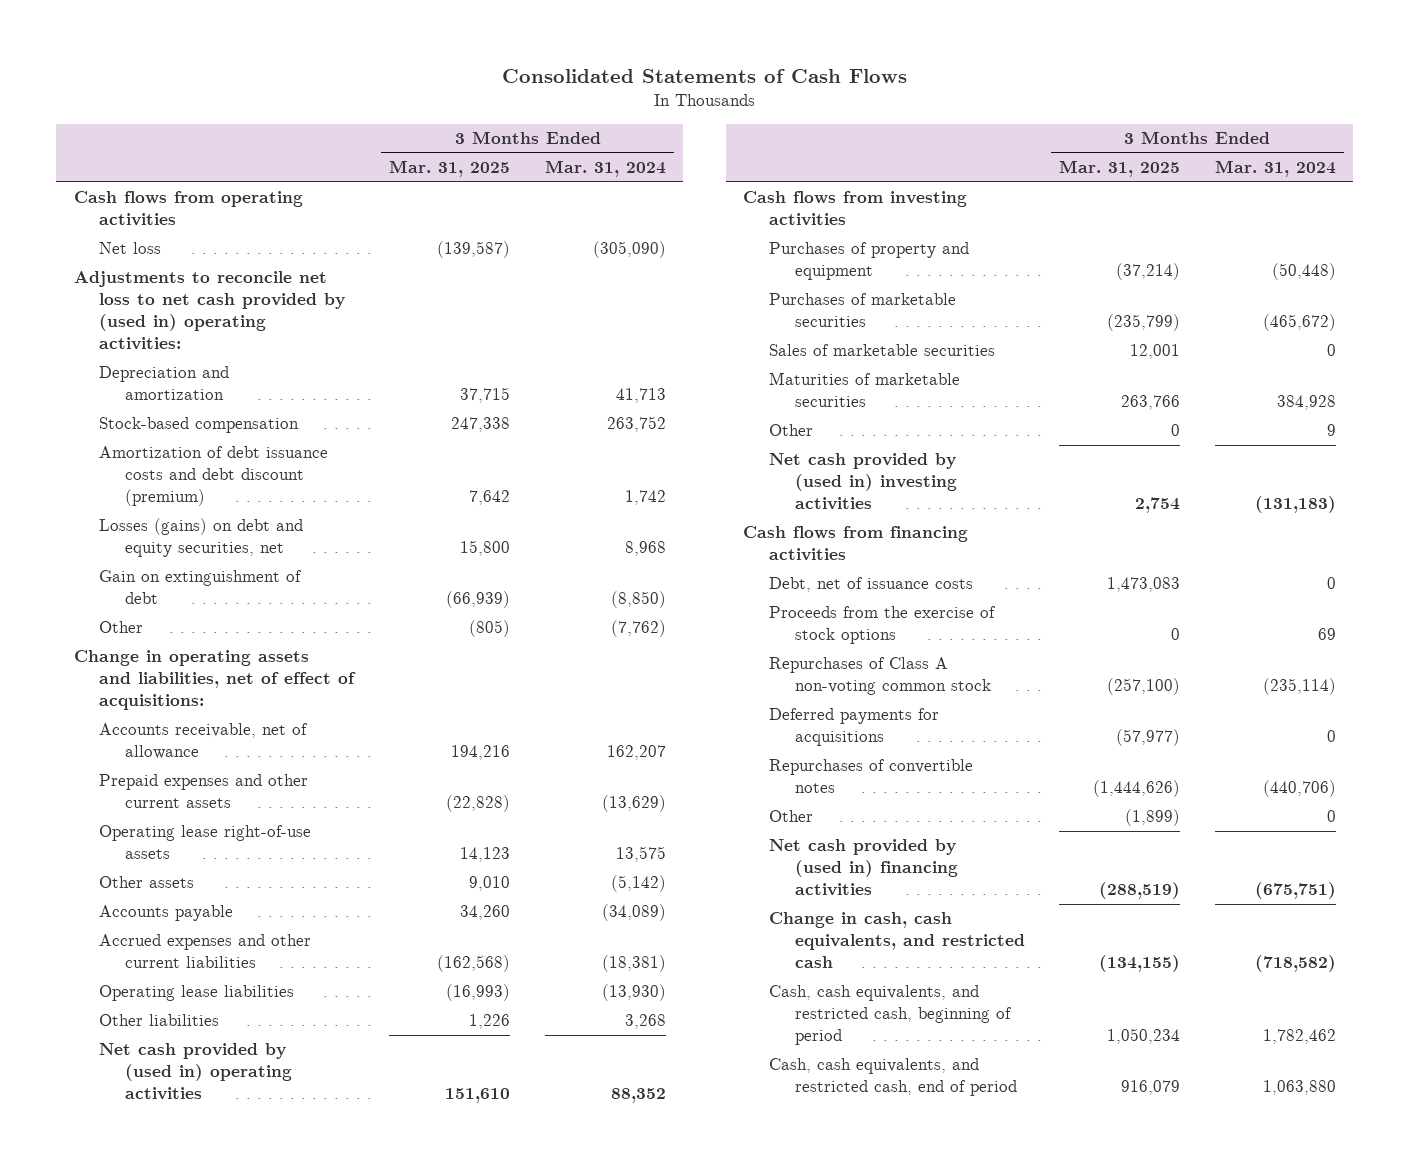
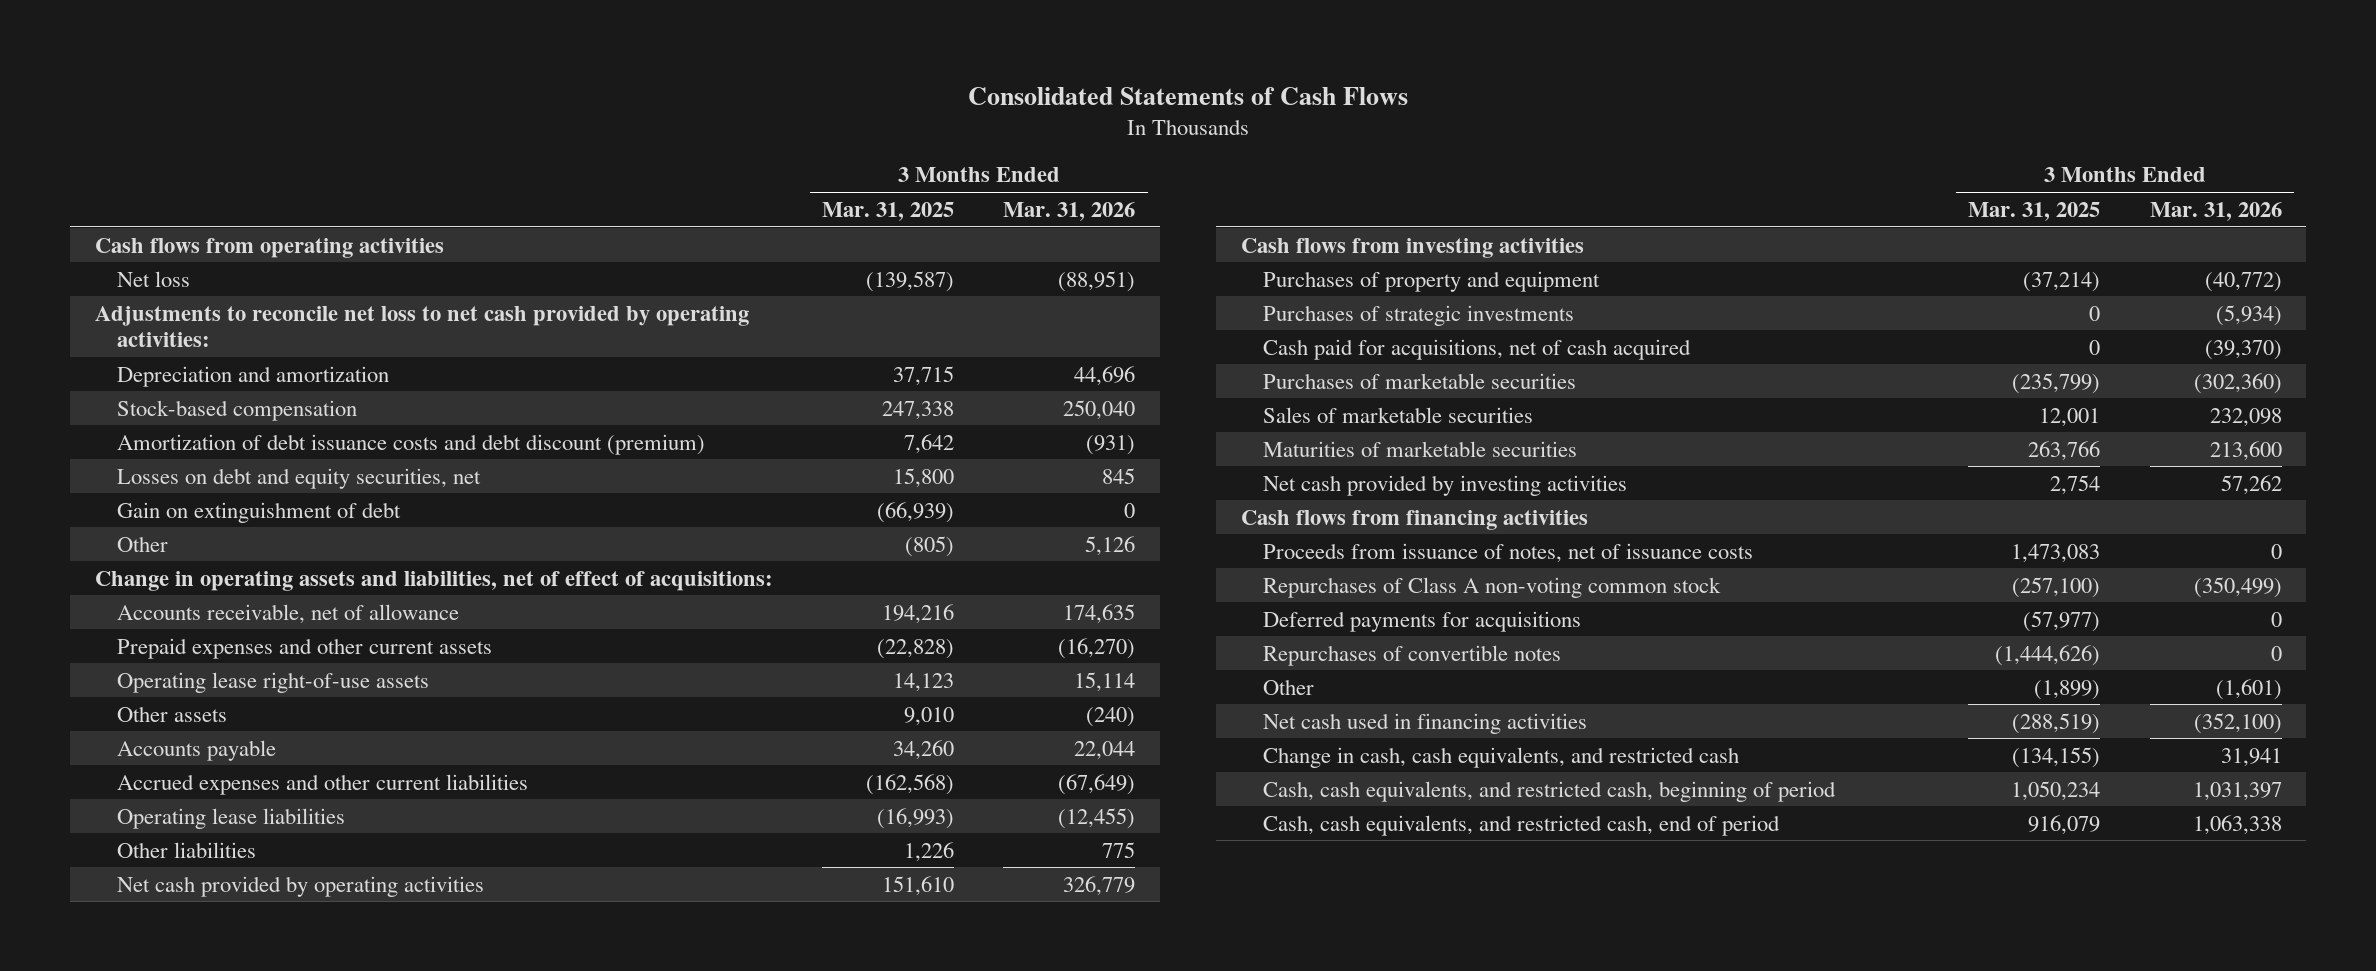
- | 3 Months Ended Mar. 31, 2025 | 3 Months Ended Mar. 31, 2024
+ | 3 Months Ended Mar. 31, 2025 | 3 Months Ended Mar. 31, 2026
- Adjustments to reconcile net loss to net cash provided by (used in) operating activities:
+ Adjustments to reconcile net loss to net cash provided by operating activities:
- Losses (gains) on debt and equity securities, net | 15,800 | 8,968
+ Losses on debt and equity securities, net | 15,800 | 845
- Net cash provided by (used in) operating activities | 151,610 | 88,352
+ Net cash provided by operating activities | 151,610 | 326,779
+ Purchases of strategic investments | 0 | (5,934)
+ Cash paid for acquisitions, net of cash acquired | 0 | (39,370)
- Other | 0 | 9
- Net cash provided by (used in) investing activities | 2,754 | (131,183)
+ Net cash provided by investing activities | 2,754 | 57,262
- Debt, net of issuance costs | 1,473,083 | 0
- Proceeds from the exercise of stock options | 0 | 69
+ Proceeds from issuance of notes, net of issuance costs | 1,473,083 | 0
- Net cash provided by (used in) financing activities | (288,519) | (675,751)
+ Net cash used in financing activities | (288,519) | (352,100)

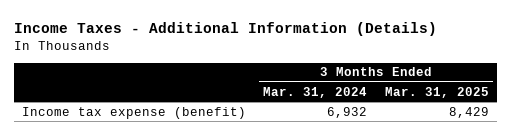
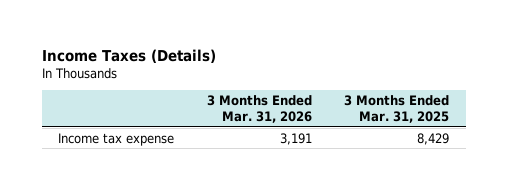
- Income Taxes - Additional Information (Details)
+ Income Taxes (Details)
- | 3 Months Ended Mar. 31, 2024 | 3 Months Ended Mar. 31, 2025
+ | 3 Months Ended Mar. 31, 2026 | 3 Months Ended Mar. 31, 2025
- Income tax expense (benefit) | 6,932 | 8,429
+ Income tax expense | 3,191 | 8,429

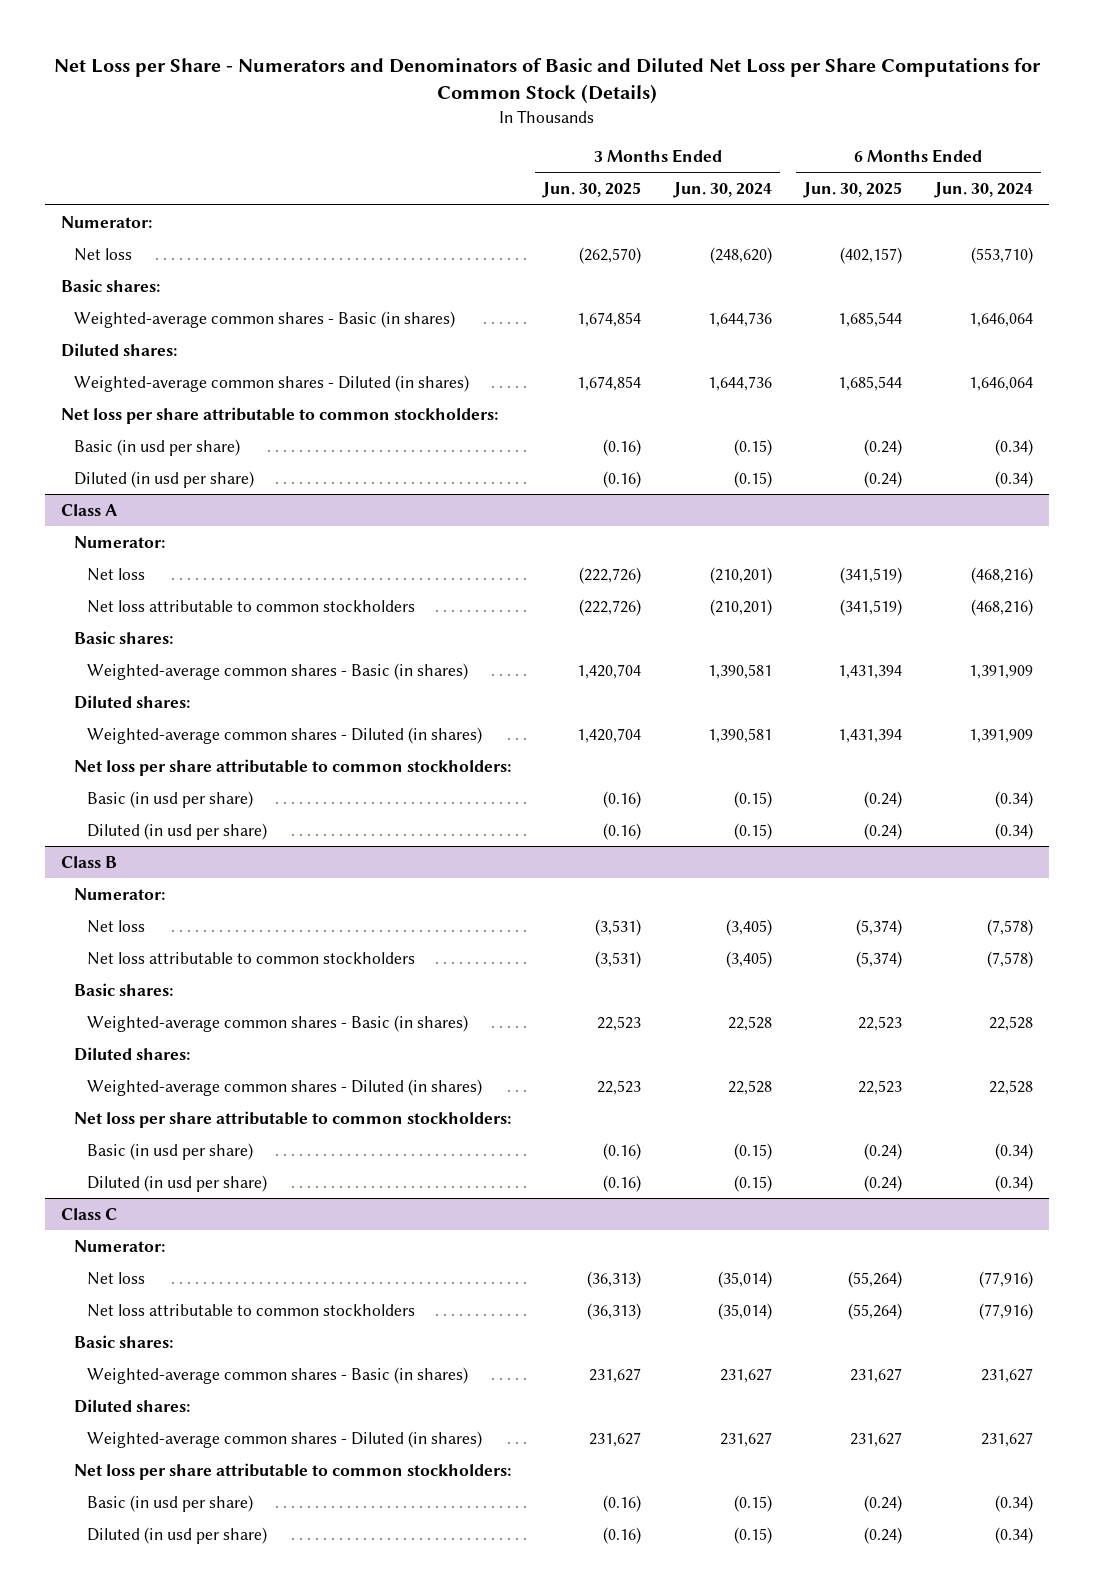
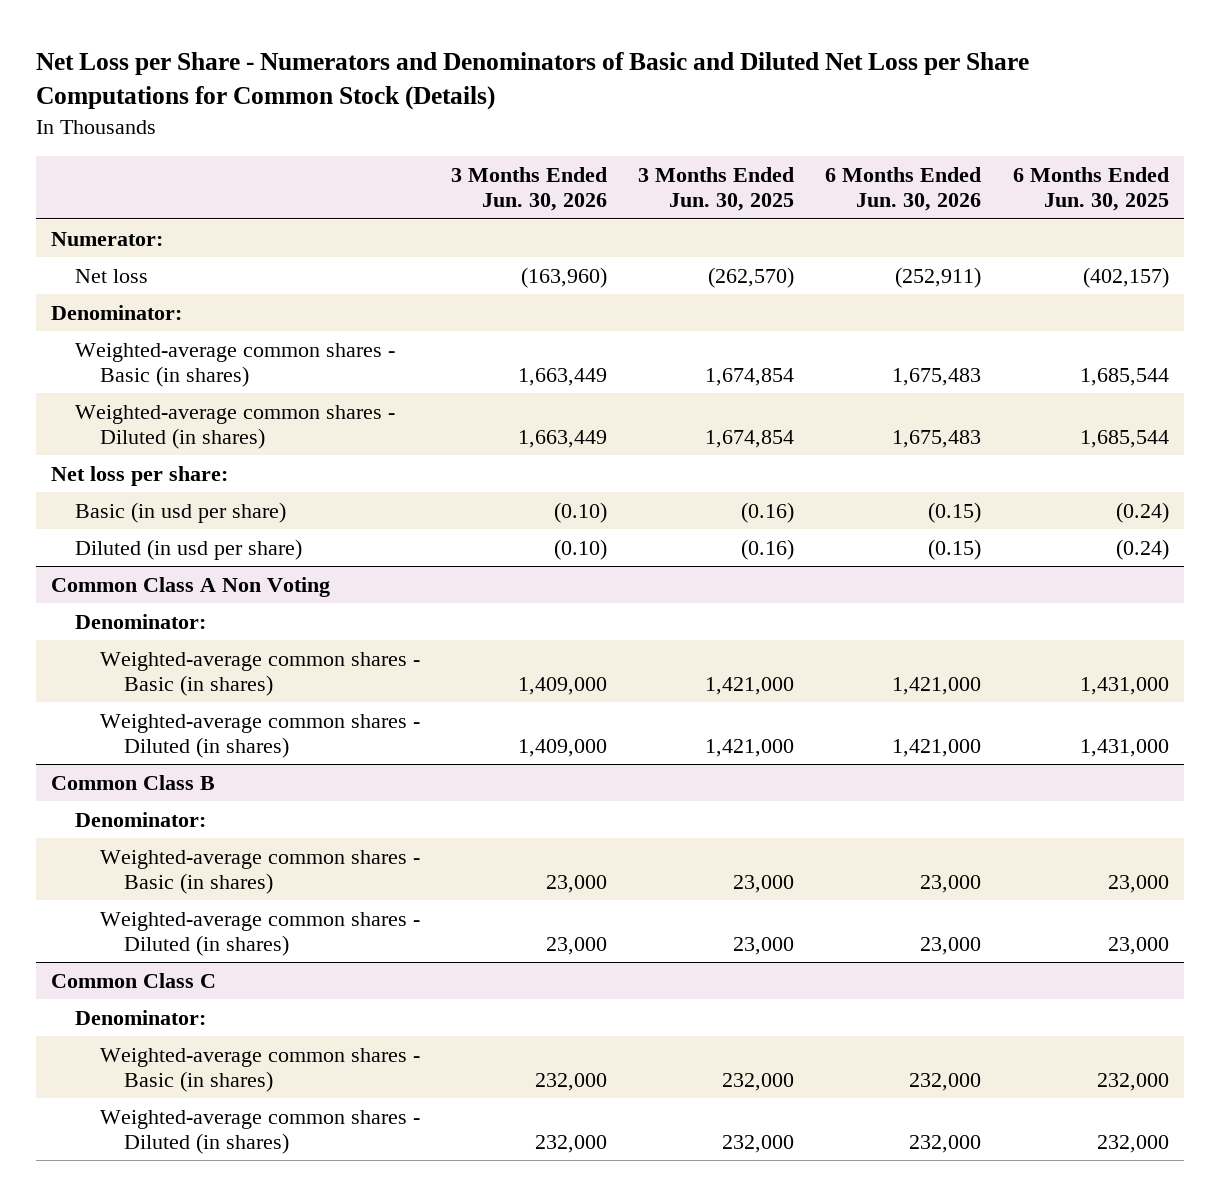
- | 3 Months Ended Jun. 30, 2025 | 3 Months Ended Jun. 30, 2024 | 6 Months Ended Jun. 30, 2025 | 6 Months Ended Jun. 30, 2024
+ | 3 Months Ended Jun. 30, 2026 | 3 Months Ended Jun. 30, 2025 | 6 Months Ended Jun. 30, 2026 | 6 Months Ended Jun. 30, 2025
- Basic shares:
+ Denominator:
- Diluted shares:
- Net loss per share attributable to common stockholders:
- Basic (in usd per share) | (0.16) | (0.15) | (0.24) | (0.34)
- Diluted (in usd per share) | (0.16) | (0.15) | (0.24) | (0.34)
- Class A
- Numerator:
- Net loss | (222,726) | (210,201) | (341,519) | (468,216)
- Net loss attributable to common stockholders | (222,726) | (210,201) | (341,519) | (468,216)
- Basic shares:
- Weighted-average common shares - Basic (in shares) | 1,420,704 | 1,390,581 | 1,431,394 | 1,391,909
- Diluted shares:
- Weighted-average common shares - Diluted (in shares) | 1,420,704 | 1,390,581 | 1,431,394 | 1,391,909
- Net loss per share attributable to common stockholders:
- Basic (in usd per share) | (0.16) | (0.15) | (0.24) | (0.34)
- Diluted (in usd per share) | (0.16) | (0.15) | (0.24) | (0.34)
- Class B
- Numerator:
- Net loss | (3,531) | (3,405) | (5,374) | (7,578)
- Net loss attributable to common stockholders | (3,531) | (3,405) | (5,374) | (7,578)
- Basic shares:
- Weighted-average common shares - Basic (in shares) | 22,523 | 22,528 | 22,523 | 22,528
- Diluted shares:
- Weighted-average common shares - Diluted (in shares) | 22,523 | 22,528 | 22,523 | 22,528
- Net loss per share attributable to common stockholders:
- Basic (in usd per share) | (0.16) | (0.15) | (0.24) | (0.34)
- Diluted (in usd per share) | (0.16) | (0.15) | (0.24) | (0.34)
- Class C
- Numerator:
- Net loss | (36,313) | (35,014) | (55,264) | (77,916)
- Net loss attributable to common stockholders | (36,313) | (35,014) | (55,264) | (77,916)
- Basic shares:
- Weighted-average common shares - Basic (in shares) | 231,627 | 231,627 | 231,627 | 231,627
- Diluted shares:
- Weighted-average common shares - Diluted (in shares) | 231,627 | 231,627 | 231,627 | 231,627
- Net loss per share attributable to common stockholders:
+ Net loss per share:
+ Common Class A Non Voting
+ Denominator:
+ Weighted-average common shares - Basic (in shares) | 1,409,000 | 1,421,000 | 1,421,000 | 1,431,000
+ Weighted-average common shares - Diluted (in shares) | 1,409,000 | 1,421,000 | 1,421,000 | 1,431,000
+ Common Class B
+ Denominator:
+ Weighted-average common shares - Basic (in shares) | 23,000 | 23,000 | 23,000 | 23,000
+ Weighted-average common shares - Diluted (in shares) | 23,000 | 23,000 | 23,000 | 23,000
+ Common Class C
+ Denominator:
+ Weighted-average common shares - Basic (in shares) | 232,000 | 232,000 | 232,000 | 232,000
+ Weighted-average common shares - Diluted (in shares) | 232,000 | 232,000 | 232,000 | 232,000

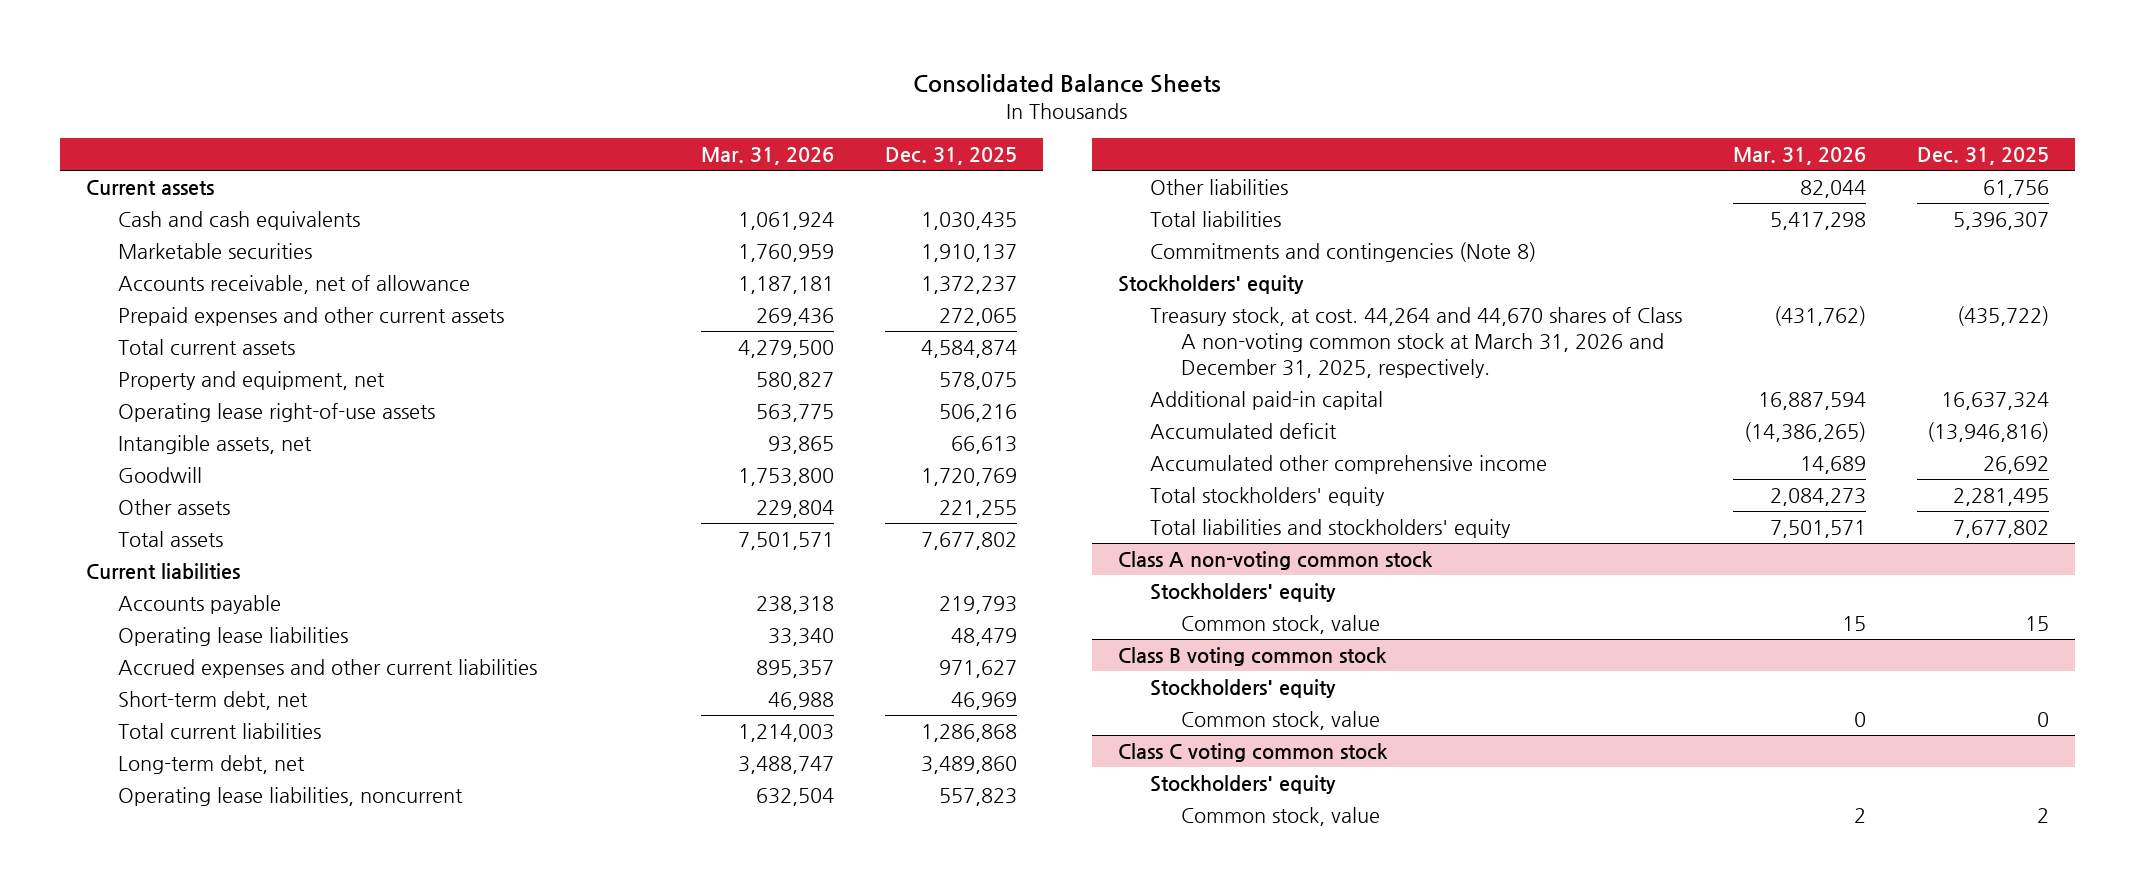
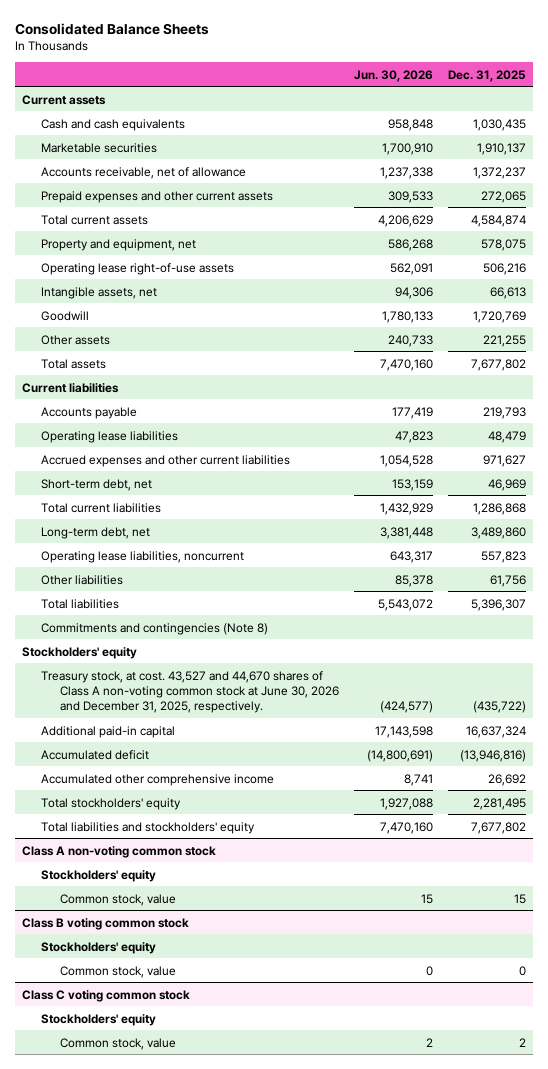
- | Mar. 31, 2026 | Dec. 31, 2025
+ | Jun. 30, 2026 | Dec. 31, 2025
- Treasury stock, at cost. 44,264 and 44,670 shares of Class A non-voting common stock at March 31, 2026 and December 31, 2025, respectively. | (431,762) | (435,722)
+ Treasury stock, at cost. 43,527 and 44,670 shares of Class A non-voting common stock at June 30, 2026 and December 31, 2025, respectively. | (424,577) | (435,722)

